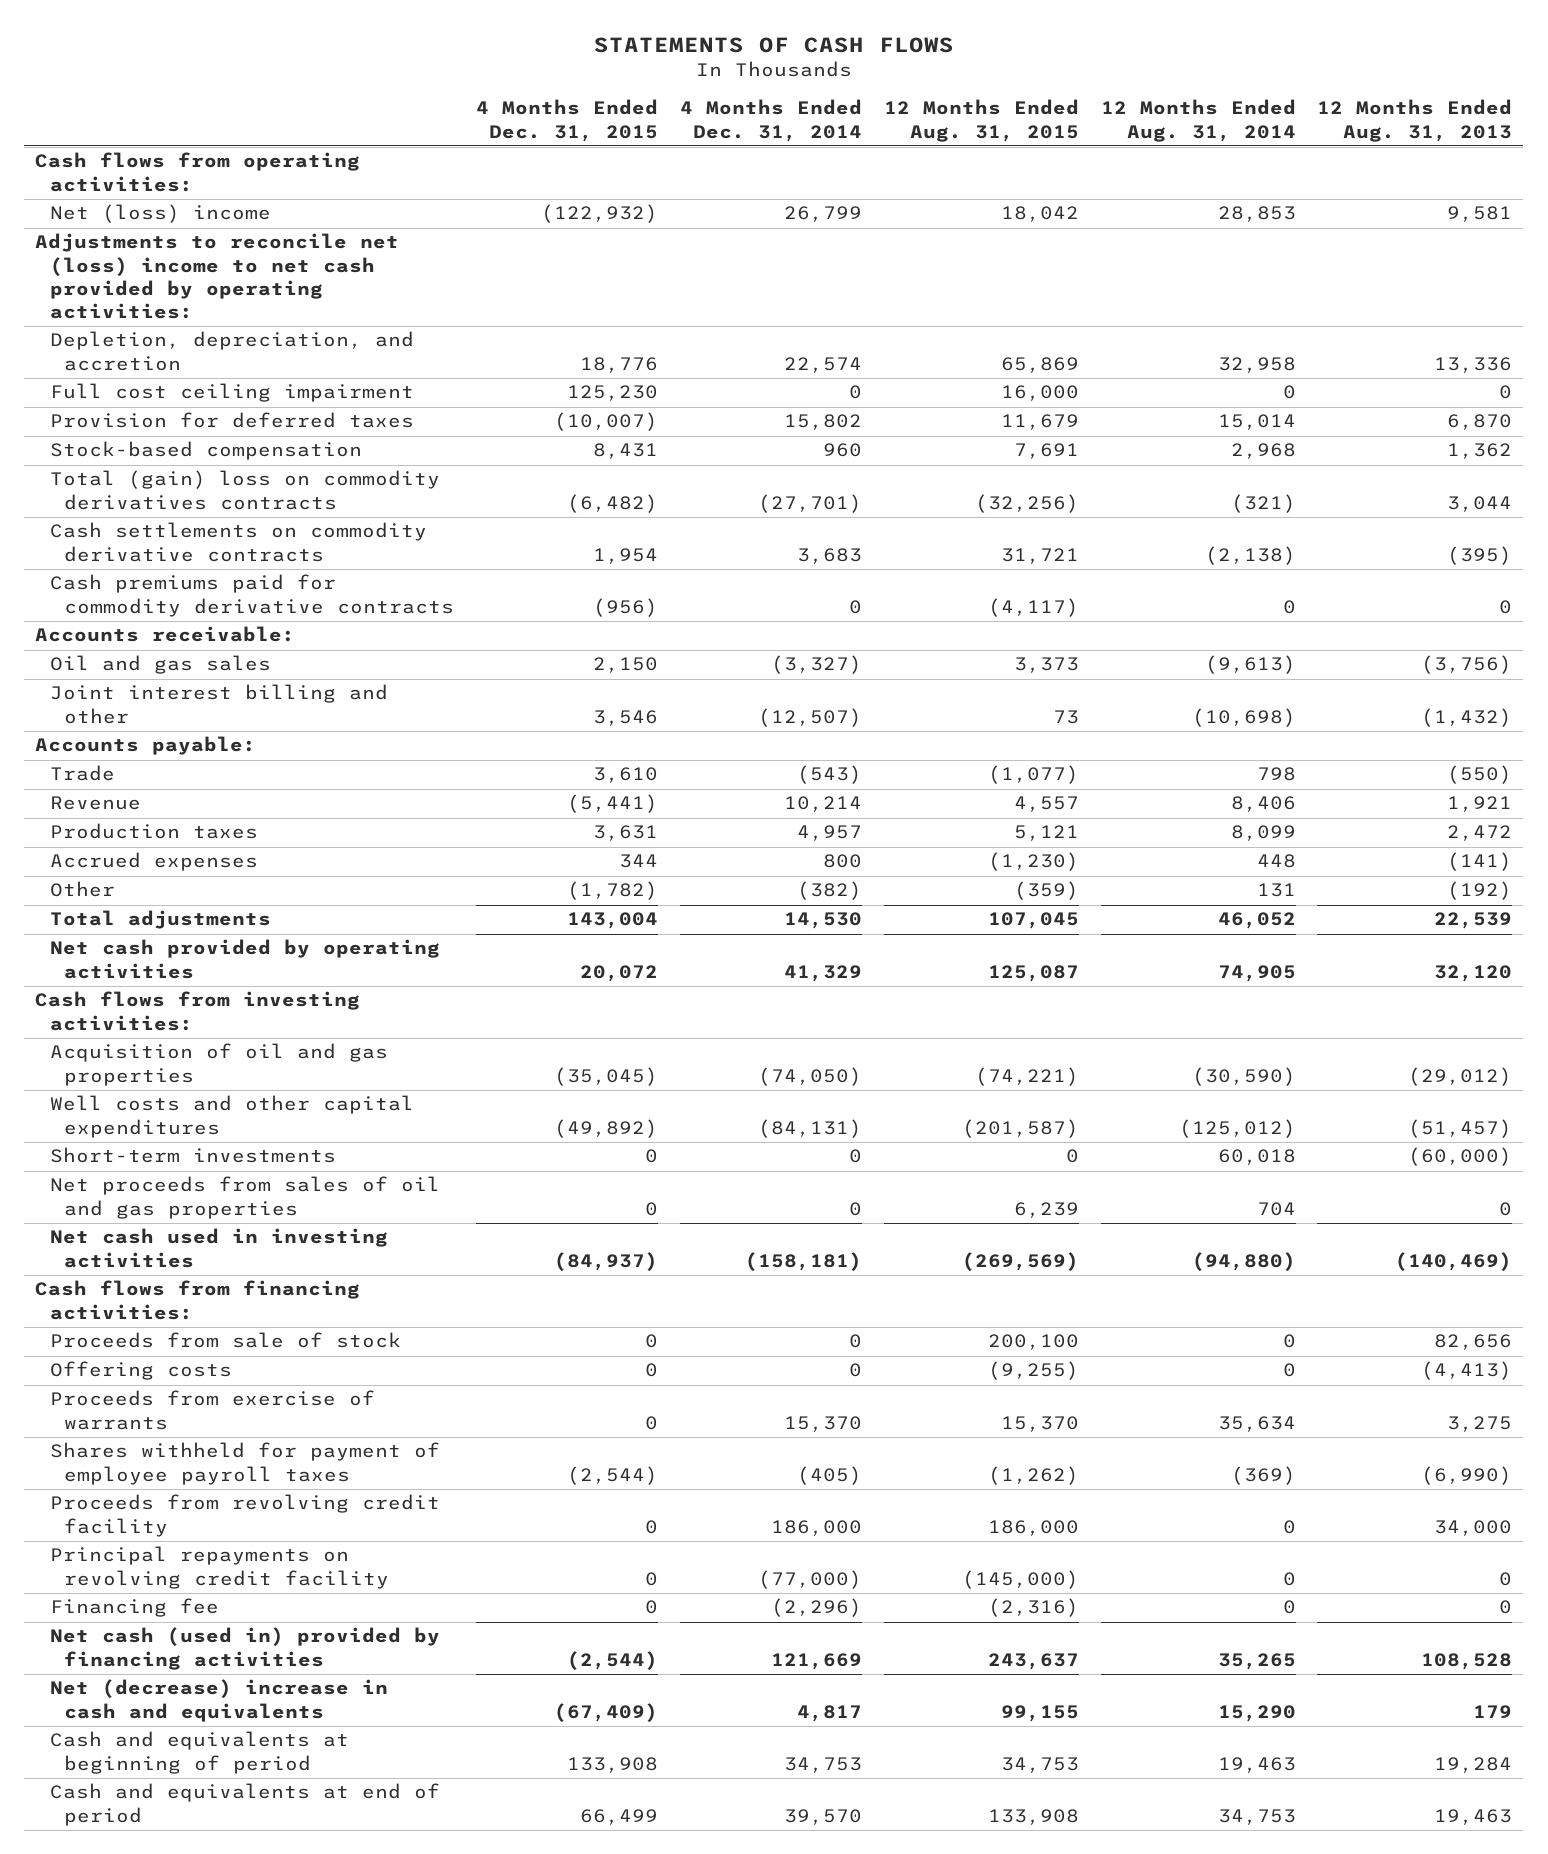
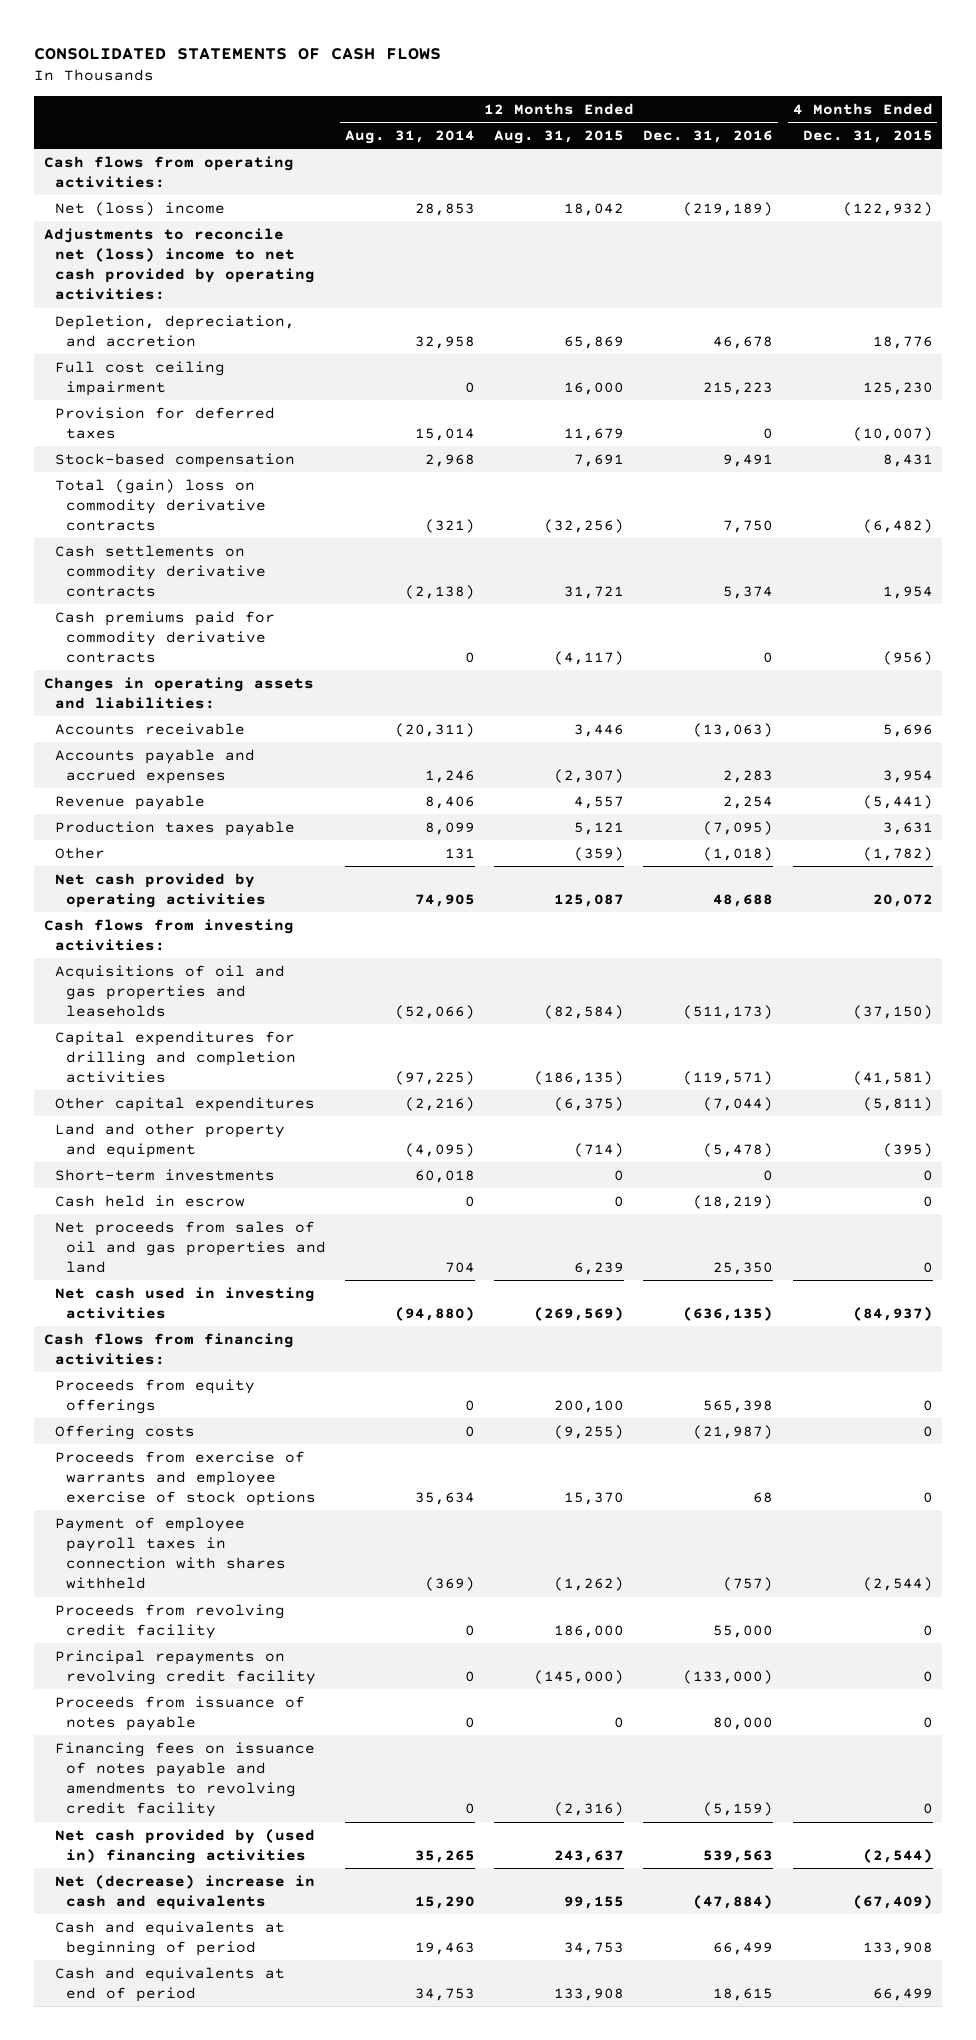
- STATEMENTS OF CASH FLOWS
+ CONSOLIDATED STATEMENTS OF CASH FLOWS
- | 4 Months Ended Dec. 31, 2015 | 4 Months Ended Dec. 31, 2014 | 12 Months Ended Aug. 31, 2015 | 12 Months Ended Aug. 31, 2014 | 12 Months Ended Aug. 31, 2013
+ | 12 Months Ended Aug. 31, 2014 | 12 Months Ended Aug. 31, 2015 | 12 Months Ended Dec. 31, 2016 | 4 Months Ended Dec. 31, 2015
- Total (gain) loss on commodity derivatives contracts | (6,482) | (27,701) | (32,256) | (321) | 3,044
+ Total (gain) loss on commodity derivative contracts | (321) | (32,256) | 7,750 | (6,482)
- Accounts receivable:
- Oil and gas sales | 2,150 | (3,327) | 3,373 | (9,613) | (3,756)
- Joint interest billing and other | 3,546 | (12,507) | 73 | (10,698) | (1,432)
- Accounts payable:
- Trade | 3,610 | (543) | (1,077) | 798 | (550)
- Revenue | (5,441) | 10,214 | 4,557 | 8,406 | 1,921
- Production taxes | 3,631 | 4,957 | 5,121 | 8,099 | 2,472
- Accrued expenses | 344 | 800 | (1,230) | 448 | (141)
+ Changes in operating assets and liabilities:
+ Accounts receivable | (20,311) | 3,446 | (13,063) | 5,696
+ Accounts payable and accrued expenses | 1,246 | (2,307) | 2,283 | 3,954
+ Revenue payable | 8,406 | 4,557 | 2,254 | (5,441)
+ Production taxes payable | 8,099 | 5,121 | (7,095) | 3,631
- Total adjustments | 143,004 | 14,530 | 107,045 | 46,052 | 22,539
- Acquisition of oil and gas properties | (35,045) | (74,050) | (74,221) | (30,590) | (29,012)
- Well costs and other capital expenditures | (49,892) | (84,131) | (201,587) | (125,012) | (51,457)
+ Acquisitions of oil and gas properties and leaseholds | (52,066) | (82,584) | (511,173) | (37,150)
+ Capital expenditures for drilling and completion activities | (97,225) | (186,135) | (119,571) | (41,581)
+ Other capital expenditures | (2,216) | (6,375) | (7,044) | (5,811)
+ Land and other property and equipment | (4,095) | (714) | (5,478) | (395)
- Net proceeds from sales of oil and gas properties | 0 | 0 | 6,239 | 704 | 0
+ Cash held in escrow | 0 | 0 | (18,219) | 0
+ Net proceeds from sales of oil and gas properties and land | 704 | 6,239 | 25,350 | 0
- Proceeds from sale of stock | 0 | 0 | 200,100 | 0 | 82,656
+ Proceeds from equity offerings | 0 | 200,100 | 565,398 | 0
- Proceeds from exercise of warrants | 0 | 15,370 | 15,370 | 35,634 | 3,275
- Shares withheld for payment of employee payroll taxes | (2,544) | (405) | (1,262) | (369) | (6,990)
+ Proceeds from exercise of warrants and employee exercise of stock options | 35,634 | 15,370 | 68 | 0
+ Payment of employee payroll taxes in connection with shares withheld | (369) | (1,262) | (757) | (2,544)
- Financing fee | 0 | (2,296) | (2,316) | 0 | 0
- Net cash (used in) provided by financing activities | (2,544) | 121,669 | 243,637 | 35,265 | 108,528
+ Proceeds from issuance of notes payable | 0 | 0 | 80,000 | 0
+ Financing fees on issuance of notes payable and amendments to revolving credit facility | 0 | (2,316) | (5,159) | 0
+ Net cash provided by (used in) financing activities | 35,265 | 243,637 | 539,563 | (2,544)

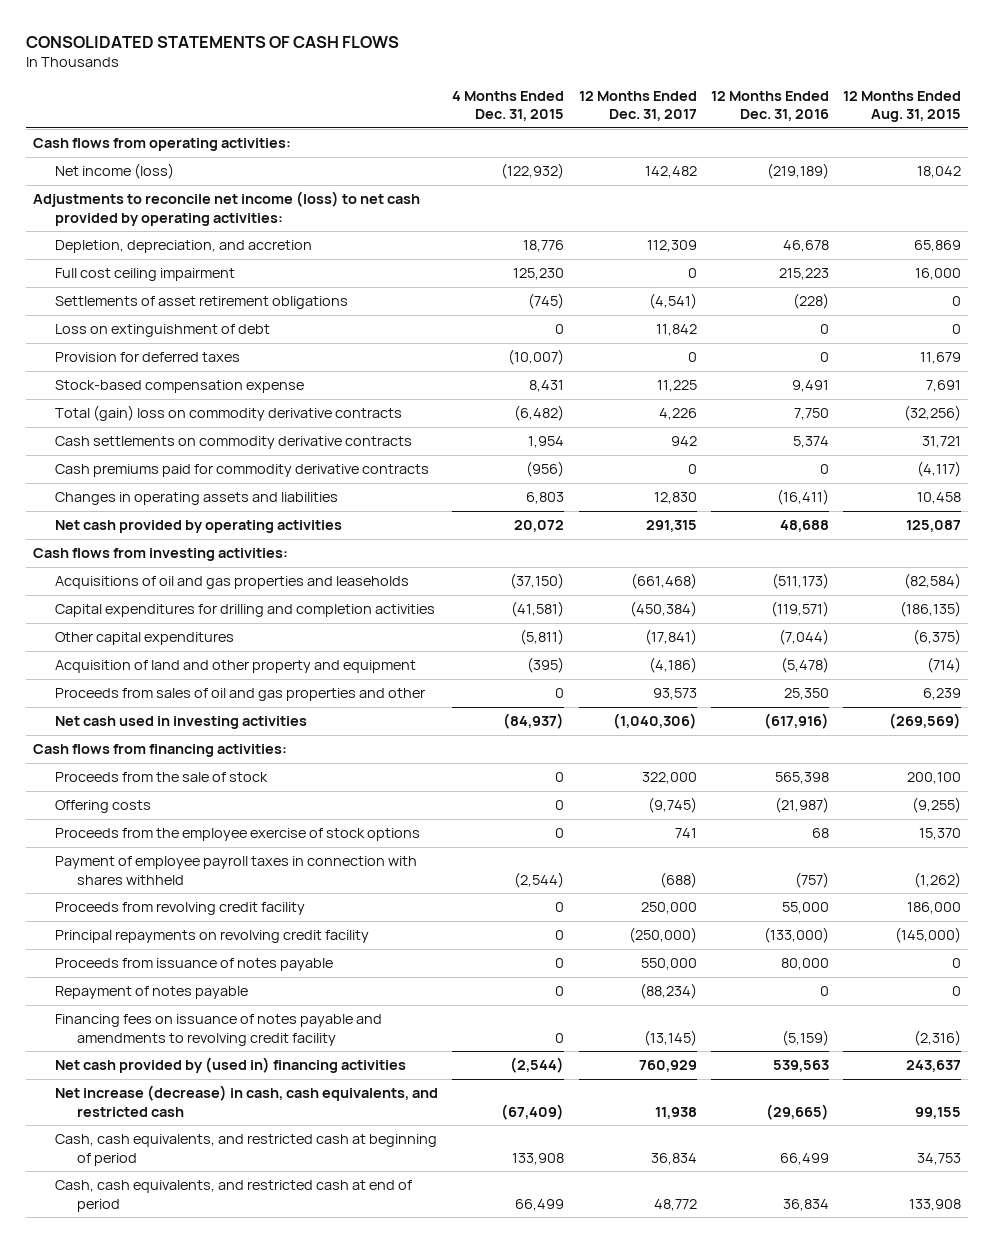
- | 12 Months Ended Aug. 31, 2014 | 12 Months Ended Aug. 31, 2015 | 12 Months Ended Dec. 31, 2016 | 4 Months Ended Dec. 31, 2015
+ | 4 Months Ended Dec. 31, 2015 | 12 Months Ended Dec. 31, 2017 | 12 Months Ended Dec. 31, 2016 | 12 Months Ended Aug. 31, 2015
- Net (loss) income | 28,853 | 18,042 | (219,189) | (122,932)
- Adjustments to reconcile net (loss) income to net cash provided by operating activities:
+ Net income (loss) | (122,932) | 142,482 | (219,189) | 18,042
+ Adjustments to reconcile net income (loss) to net cash provided by operating activities:
+ Settlements of asset retirement obligations | (745) | (4,541) | (228) | 0
+ Loss on extinguishment of debt | 0 | 11,842 | 0 | 0
- Stock-based compensation | 2,968 | 7,691 | 9,491 | 8,431
+ Stock-based compensation expense | 8,431 | 11,225 | 9,491 | 7,691
- Changes in operating assets and liabilities:
- Accounts receivable | (20,311) | 3,446 | (13,063) | 5,696
- Accounts payable and accrued expenses | 1,246 | (2,307) | 2,283 | 3,954
- Revenue payable | 8,406 | 4,557 | 2,254 | (5,441)
- Production taxes payable | 8,099 | 5,121 | (7,095) | 3,631
- Other | 131 | (359) | (1,018) | (1,782)
+ Changes in operating assets and liabilities | 6,803 | 12,830 | (16,411) | 10,458
- Land and other property and equipment | (4,095) | (714) | (5,478) | (395)
- Short-term investments | 60,018 | 0 | 0 | 0
- Cash held in escrow | 0 | 0 | (18,219) | 0
- Net proceeds from sales of oil and gas properties and land | 704 | 6,239 | 25,350 | 0
- Net cash used in investing activities | (94,880) | (269,569) | (636,135) | (84,937)
+ Acquisition of land and other property and equipment | (395) | (4,186) | (5,478) | (714)
+ Proceeds from sales of oil and gas properties and other | 0 | 93,573 | 25,350 | 6,239
+ Net cash used in investing activities | (84,937) | (1,040,306) | (617,916) | (269,569)
- Proceeds from equity offerings | 0 | 200,100 | 565,398 | 0
+ Proceeds from the sale of stock | 0 | 322,000 | 565,398 | 200,100
- Proceeds from exercise of warrants and employee exercise of stock options | 35,634 | 15,370 | 68 | 0
+ Proceeds from the employee exercise of stock options | 0 | 741 | 68 | 15,370
+ Repayment of notes payable | 0 | (88,234) | 0 | 0
- Net (decrease) increase in cash and equivalents | 15,290 | 99,155 | (47,884) | (67,409)
- Cash and equivalents at beginning of period | 19,463 | 34,753 | 66,499 | 133,908
- Cash and equivalents at end of period | 34,753 | 133,908 | 18,615 | 66,499
+ Net increase (decrease) in cash, cash equivalents, and restricted cash | (67,409) | 11,938 | (29,665) | 99,155
+ Cash, cash equivalents, and restricted cash at beginning of period | 133,908 | 36,834 | 66,499 | 34,753
+ Cash, cash equivalents, and restricted cash at end of period | 66,499 | 48,772 | 36,834 | 133,908

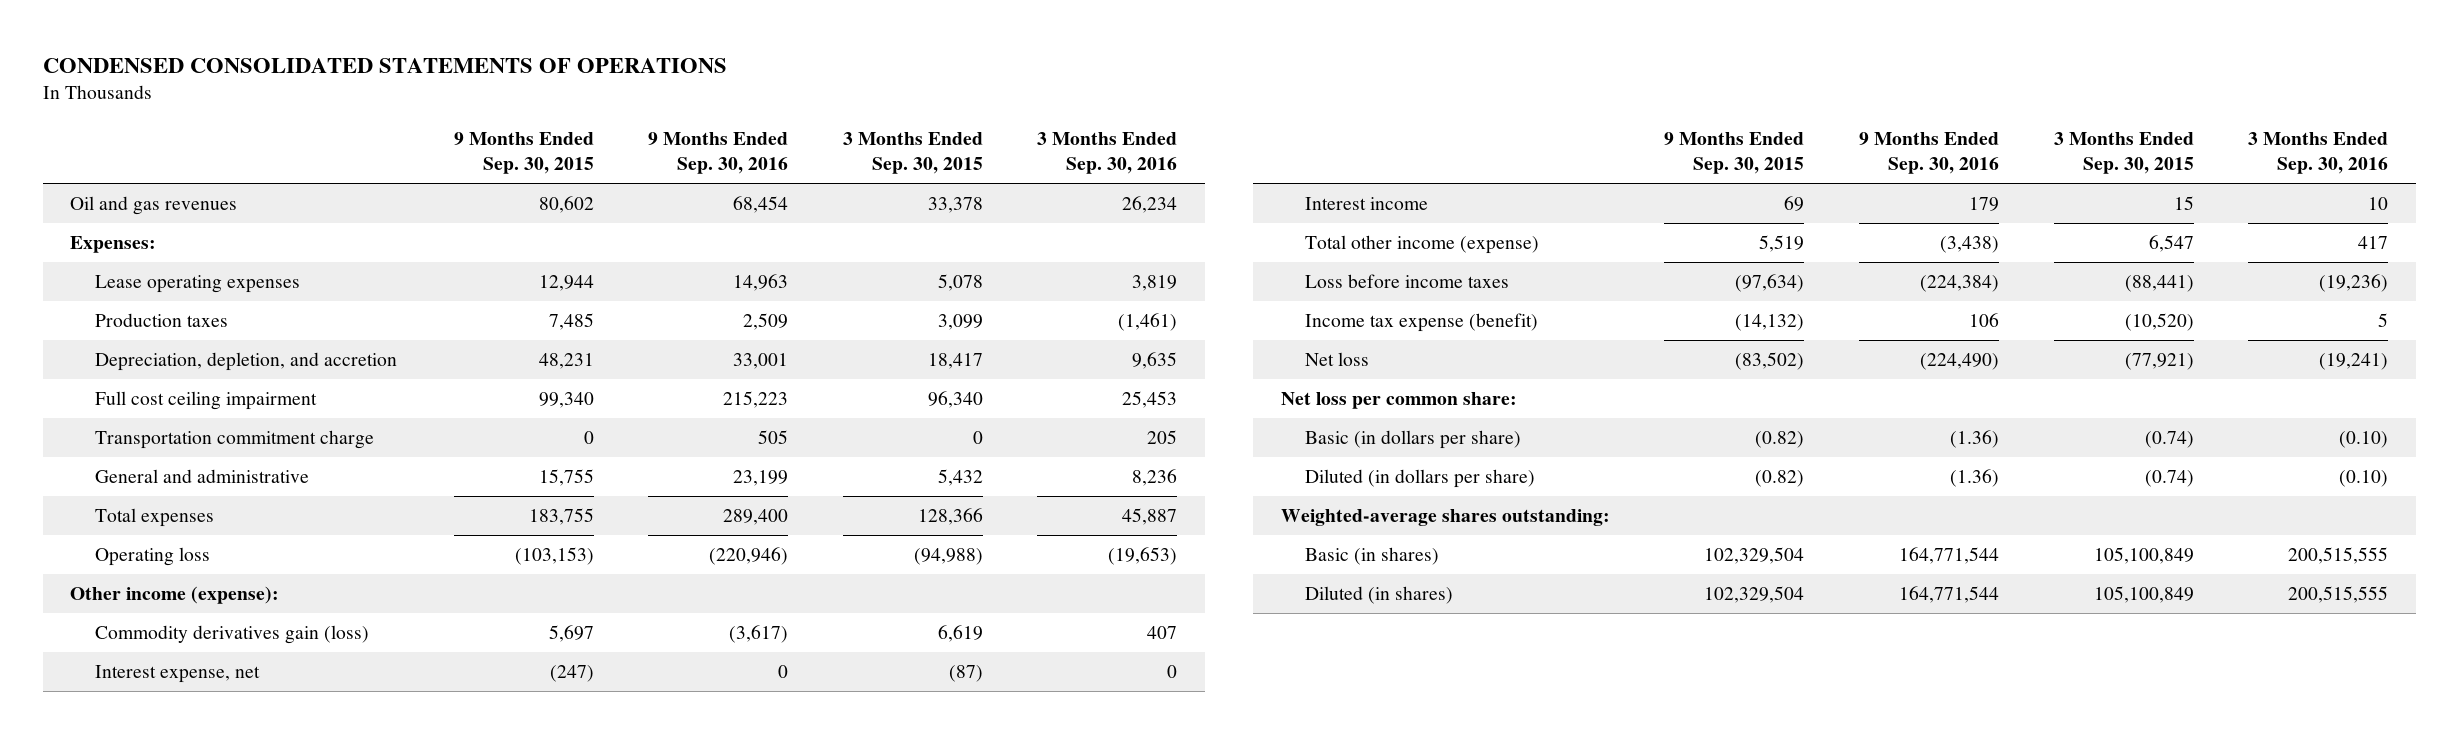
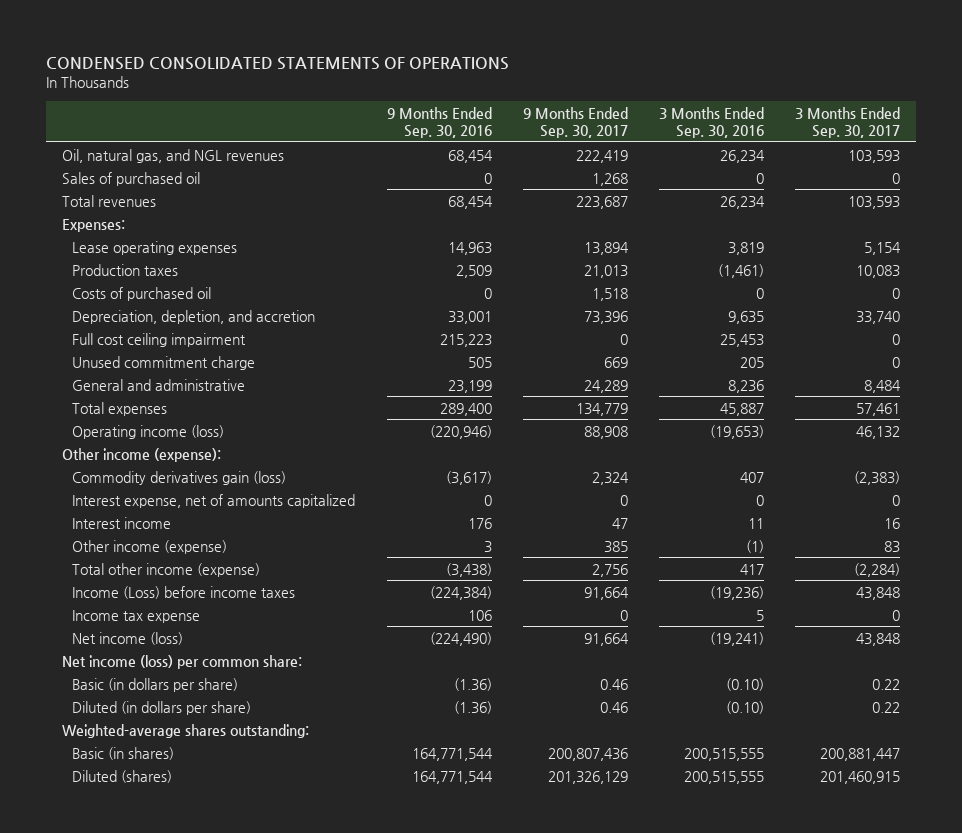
- | 9 Months Ended Sep. 30, 2015 | 9 Months Ended Sep. 30, 2016 | 3 Months Ended Sep. 30, 2015 | 3 Months Ended Sep. 30, 2016
+ | 9 Months Ended Sep. 30, 2016 | 9 Months Ended Sep. 30, 2017 | 3 Months Ended Sep. 30, 2016 | 3 Months Ended Sep. 30, 2017
- Oil and gas revenues | 80,602 | 68,454 | 33,378 | 26,234
+ Oil, natural gas, and NGL revenues | 68,454 | 222,419 | 26,234 | 103,593
+ Sales of purchased oil | 0 | 1,268 | 0 | 0
+ Total revenues | 68,454 | 223,687 | 26,234 | 103,593
+ Costs of purchased oil | 0 | 1,518 | 0 | 0
- Transportation commitment charge | 0 | 505 | 0 | 205
+ Unused commitment charge | 505 | 669 | 205 | 0
- Operating loss | (103,153) | (220,946) | (94,988) | (19,653)
+ Operating income (loss) | (220,946) | 88,908 | (19,653) | 46,132
- Interest expense, net | (247) | 0 | (87) | 0
- Interest income | 69 | 179 | 15 | 10
+ Interest expense, net of amounts capitalized | 0 | 0 | 0 | 0
+ Interest income | 176 | 47 | 11 | 16
+ Other income (expense) | 3 | 385 | (1) | 83
- Loss before income taxes | (97,634) | (224,384) | (88,441) | (19,236)
- Income tax expense (benefit) | (14,132) | 106 | (10,520) | 5
- Net loss | (83,502) | (224,490) | (77,921) | (19,241)
- Net loss per common share:
+ Income (Loss) before income taxes | (224,384) | 91,664 | (19,236) | 43,848
+ Income tax expense | 106 | 0 | 5 | 0
+ Net income (loss) | (224,490) | 91,664 | (19,241) | 43,848
+ Net income (loss) per common share:
- Diluted (in shares) | 102,329,504 | 164,771,544 | 105,100,849 | 200,515,555
+ Diluted (shares) | 164,771,544 | 201,326,129 | 200,515,555 | 201,460,915

